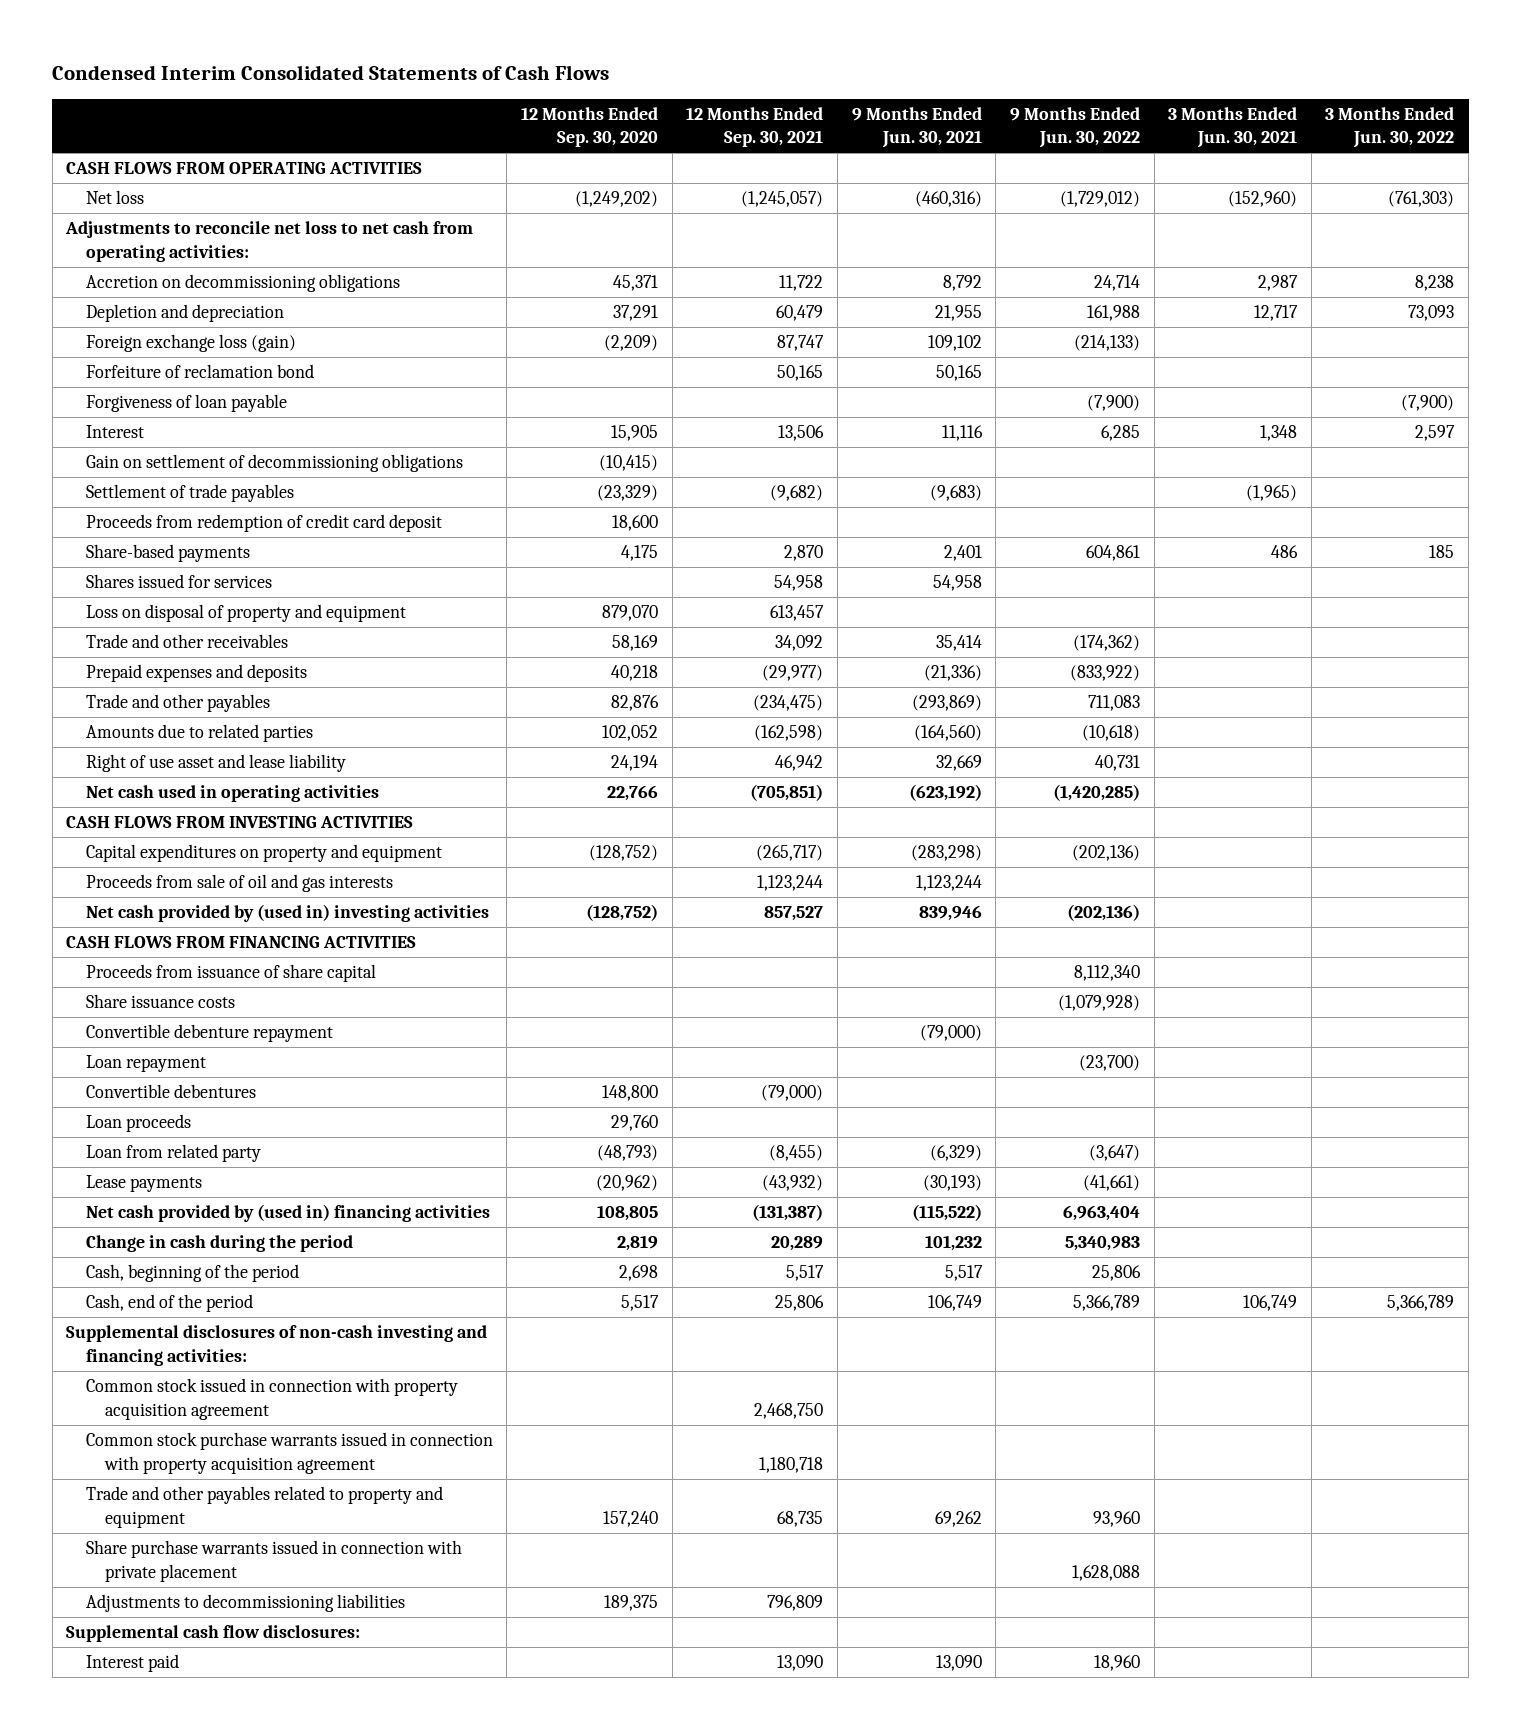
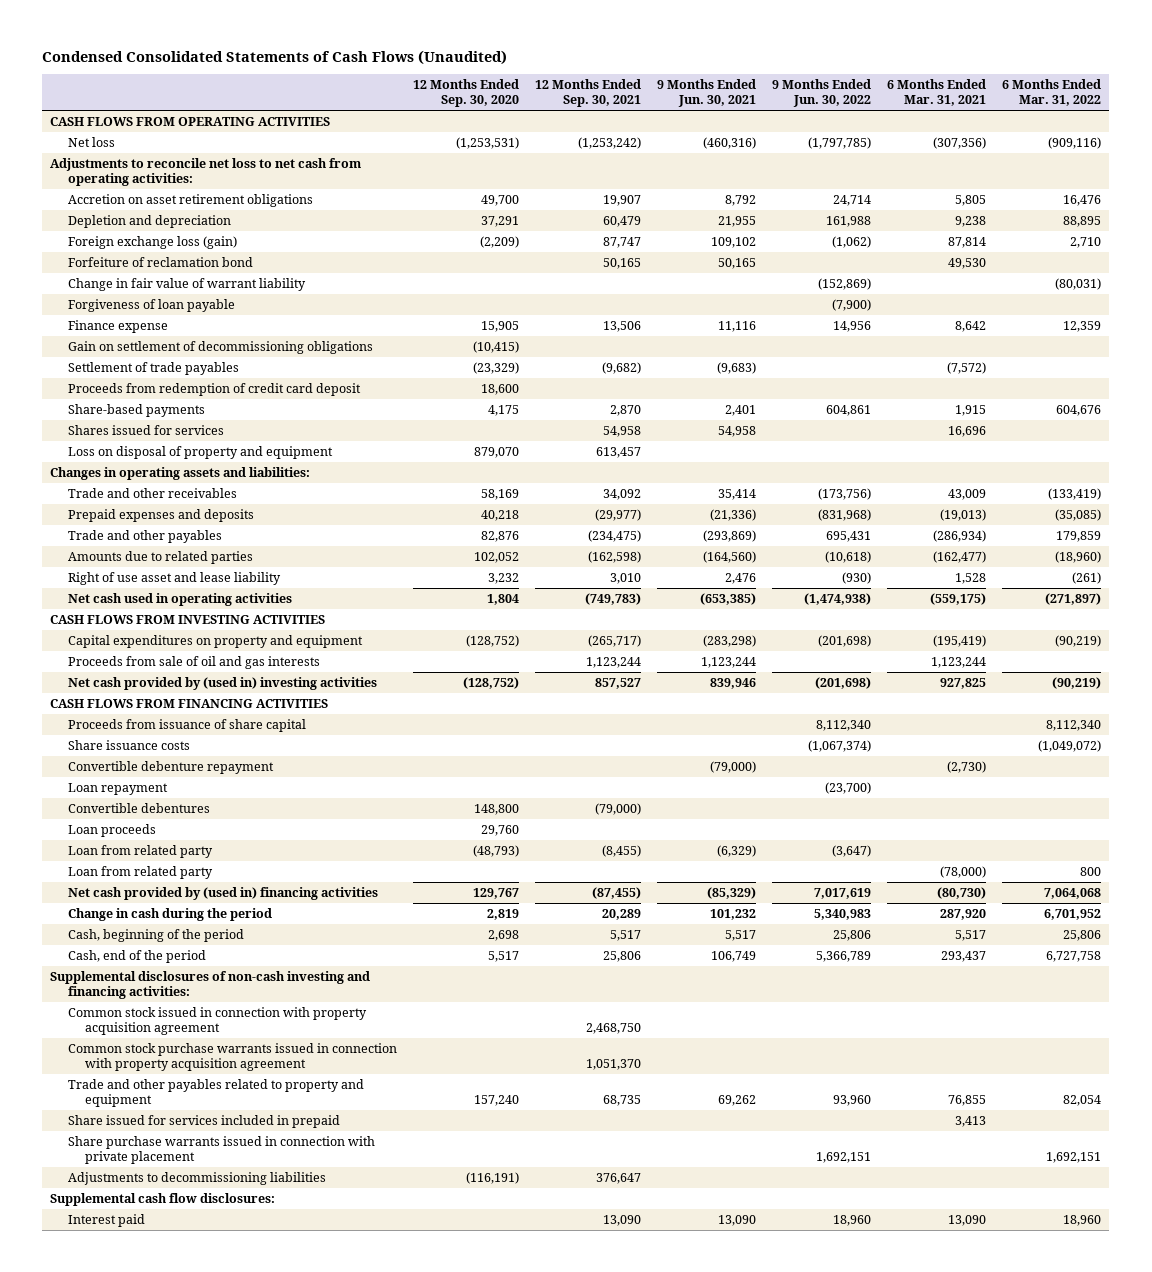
- Condensed Interim Consolidated Statements of Cash Flows
+ Condensed Consolidated Statements of Cash Flows (Unaudited)
- | 12 Months Ended Sep. 30, 2020 | 12 Months Ended Sep. 30, 2021 | 9 Months Ended Jun. 30, 2021 | 9 Months Ended Jun. 30, 2022 | 3 Months Ended Jun. 30, 2021 | 3 Months Ended Jun. 30, 2022
+ | 12 Months Ended Sep. 30, 2020 | 12 Months Ended Sep. 30, 2021 | 9 Months Ended Jun. 30, 2021 | 9 Months Ended Jun. 30, 2022 | 6 Months Ended Mar. 31, 2021 | 6 Months Ended Mar. 31, 2022
- Net loss | (1,249,202) | (1,245,057) | (460,316) | (1,729,012) | (152,960) | (761,303)
+ Net loss | (1,253,531) | (1,253,242) | (460,316) | (1,797,785) | (307,356) | (909,116)
- Accretion on decommissioning obligations | 45,371 | 11,722 | 8,792 | 24,714 | 2,987 | 8,238
+ Accretion on asset retirement obligations | 49,700 | 19,907 | 8,792 | 24,714 | 5,805 | 16,476
- Foreign exchange loss (gain) | (2,209) | 87,747 | 109,102 | (214,133) | |
+ Foreign exchange loss (gain) | (2,209) | 87,747 | 109,102 | (1,062) | 87,814 | 2,710
+ Change in fair value of warrant liability | | | | (152,869) | | (80,031)
- Interest | 15,905 | 13,506 | 11,116 | 6,285 | 1,348 | 2,597
+ Finance expense | 15,905 | 13,506 | 11,116 | 14,956 | 8,642 | 12,359
- Trade and other receivables | 58,169 | 34,092 | 35,414 | (174,362) | |
- Prepaid expenses and deposits | 40,218 | (29,977) | (21,336) | (833,922) | |
- Trade and other payables | 82,876 | (234,475) | (293,869) | 711,083 | |
+ Changes in operating assets and liabilities:
+ Trade and other receivables | 58,169 | 34,092 | 35,414 | (173,756) | 43,009 | (133,419)
+ Prepaid expenses and deposits | 40,218 | (29,977) | (21,336) | (831,968) | (19,013) | (35,085)
+ Trade and other payables | 82,876 | (234,475) | (293,869) | 695,431 | (286,934) | 179,859
- Right of use asset and lease liability | 24,194 | 46,942 | 32,669 | 40,731 | |
- Net cash used in operating activities | 22,766 | (705,851) | (623,192) | (1,420,285) | |
+ Right of use asset and lease liability | 3,232 | 3,010 | 2,476 | (930) | 1,528 | (261)
+ Net cash used in operating activities | 1,804 | (749,783) | (653,385) | (1,474,938) | (559,175) | (271,897)
- Capital expenditures on property and equipment | (128,752) | (265,717) | (283,298) | (202,136) | |
+ Capital expenditures on property and equipment | (128,752) | (265,717) | (283,298) | (201,698) | (195,419) | (90,219)
- Net cash provided by (used in) investing activities | (128,752) | 857,527 | 839,946 | (202,136) | |
+ Net cash provided by (used in) investing activities | (128,752) | 857,527 | 839,946 | (201,698) | 927,825 | (90,219)
- Share issuance costs | | | | (1,079,928) | |
+ Share issuance costs | | | | (1,067,374) | | (1,049,072)
- Lease payments | (20,962) | (43,932) | (30,193) | (41,661) | |
- Net cash provided by (used in) financing activities | 108,805 | (131,387) | (115,522) | 6,963,404 | |
+ Loan from related party | | | | | (78,000) | 800
+ Net cash provided by (used in) financing activities | 129,767 | (87,455) | (85,329) | 7,017,619 | (80,730) | 7,064,068
- Common stock purchase warrants issued in connection with property acquisition agreement | | 1,180,718 | | | |
+ Common stock purchase warrants issued in connection with property acquisition agreement | | 1,051,370 | | | |
- Share purchase warrants issued in connection with private placement | | | | 1,628,088 | |
- Adjustments to decommissioning liabilities | 189,375 | 796,809 | | | |
+ Share issued for services included in prepaid | | | | | 3,413 |
+ Share purchase warrants issued in connection with private placement | | | | 1,692,151 | | 1,692,151
+ Adjustments to decommissioning liabilities | (116,191) | 376,647 | | | |

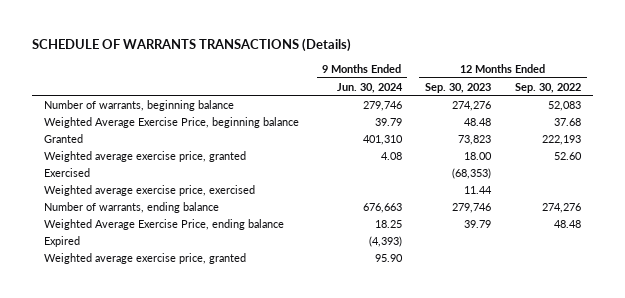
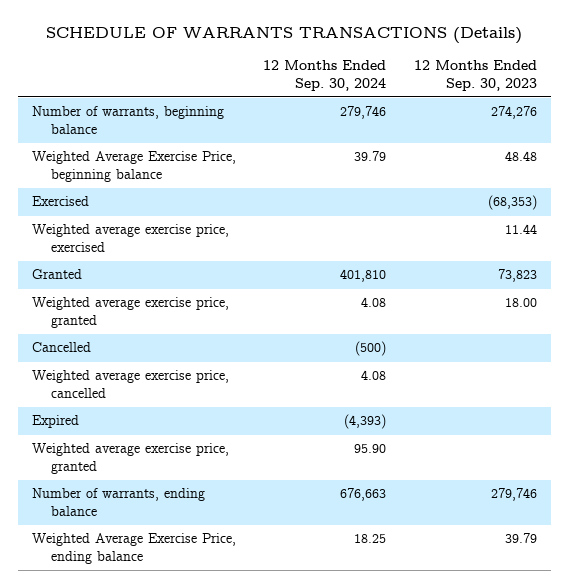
- | 9 Months Ended Jun. 30, 2024 | 12 Months Ended Sep. 30, 2023 | 12 Months Ended Sep. 30, 2022
+ | 12 Months Ended Sep. 30, 2024 | 12 Months Ended Sep. 30, 2023
moved down: Granted | 401,810 | 73,823
moved down: Weighted average exercise price, granted | 4.08 | 18.00
+ Cancelled | (500) |
+ Weighted average exercise price, cancelled | 4.08 |
moved down: Number of warrants, ending balance | 676,663 | 279,746
moved down: Weighted Average Exercise Price, ending balance | 18.25 | 39.79

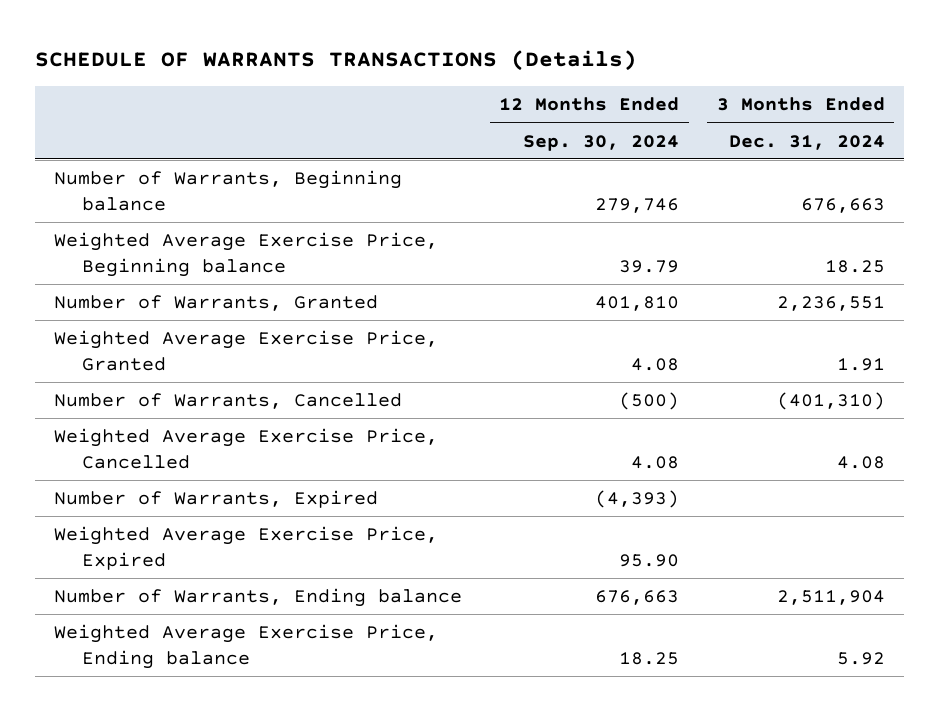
- | 12 Months Ended Sep. 30, 2024 | 12 Months Ended Sep. 30, 2023
+ | 12 Months Ended Sep. 30, 2024 | 3 Months Ended Dec. 31, 2024
- Number of warrants, beginning balance | 279,746 | 274,276
- Weighted Average Exercise Price, beginning balance | 39.79 | 48.48
- Exercised | | (68,353)
- Weighted average exercise price, exercised | | 11.44
- Granted | 401,810 | 73,823
- Weighted average exercise price, granted | 4.08 | 18.00
- Cancelled | (500) |
- Weighted average exercise price, cancelled | 4.08 |
- Expired | (4,393) |
- Weighted average exercise price, granted | 95.90 |
- Number of warrants, ending balance | 676,663 | 279,746
- Weighted Average Exercise Price, ending balance | 18.25 | 39.79
+ Number of Warrants, Beginning balance | 279,746 | 676,663
+ Weighted Average Exercise Price, Beginning balance | 39.79 | 18.25
+ Number of Warrants, Granted | 401,810 | 2,236,551
+ Weighted Average Exercise Price, Granted | 4.08 | 1.91
+ Number of Warrants, Cancelled | (500) | (401,310)
+ Weighted Average Exercise Price, Cancelled | 4.08 | 4.08
+ Number of Warrants, Expired | (4,393) |
+ Weighted Average Exercise Price, Expired | 95.90 |
+ Number of Warrants, Ending balance | 676,663 | 2,511,904
+ Weighted Average Exercise Price, Ending balance | 18.25 | 5.92

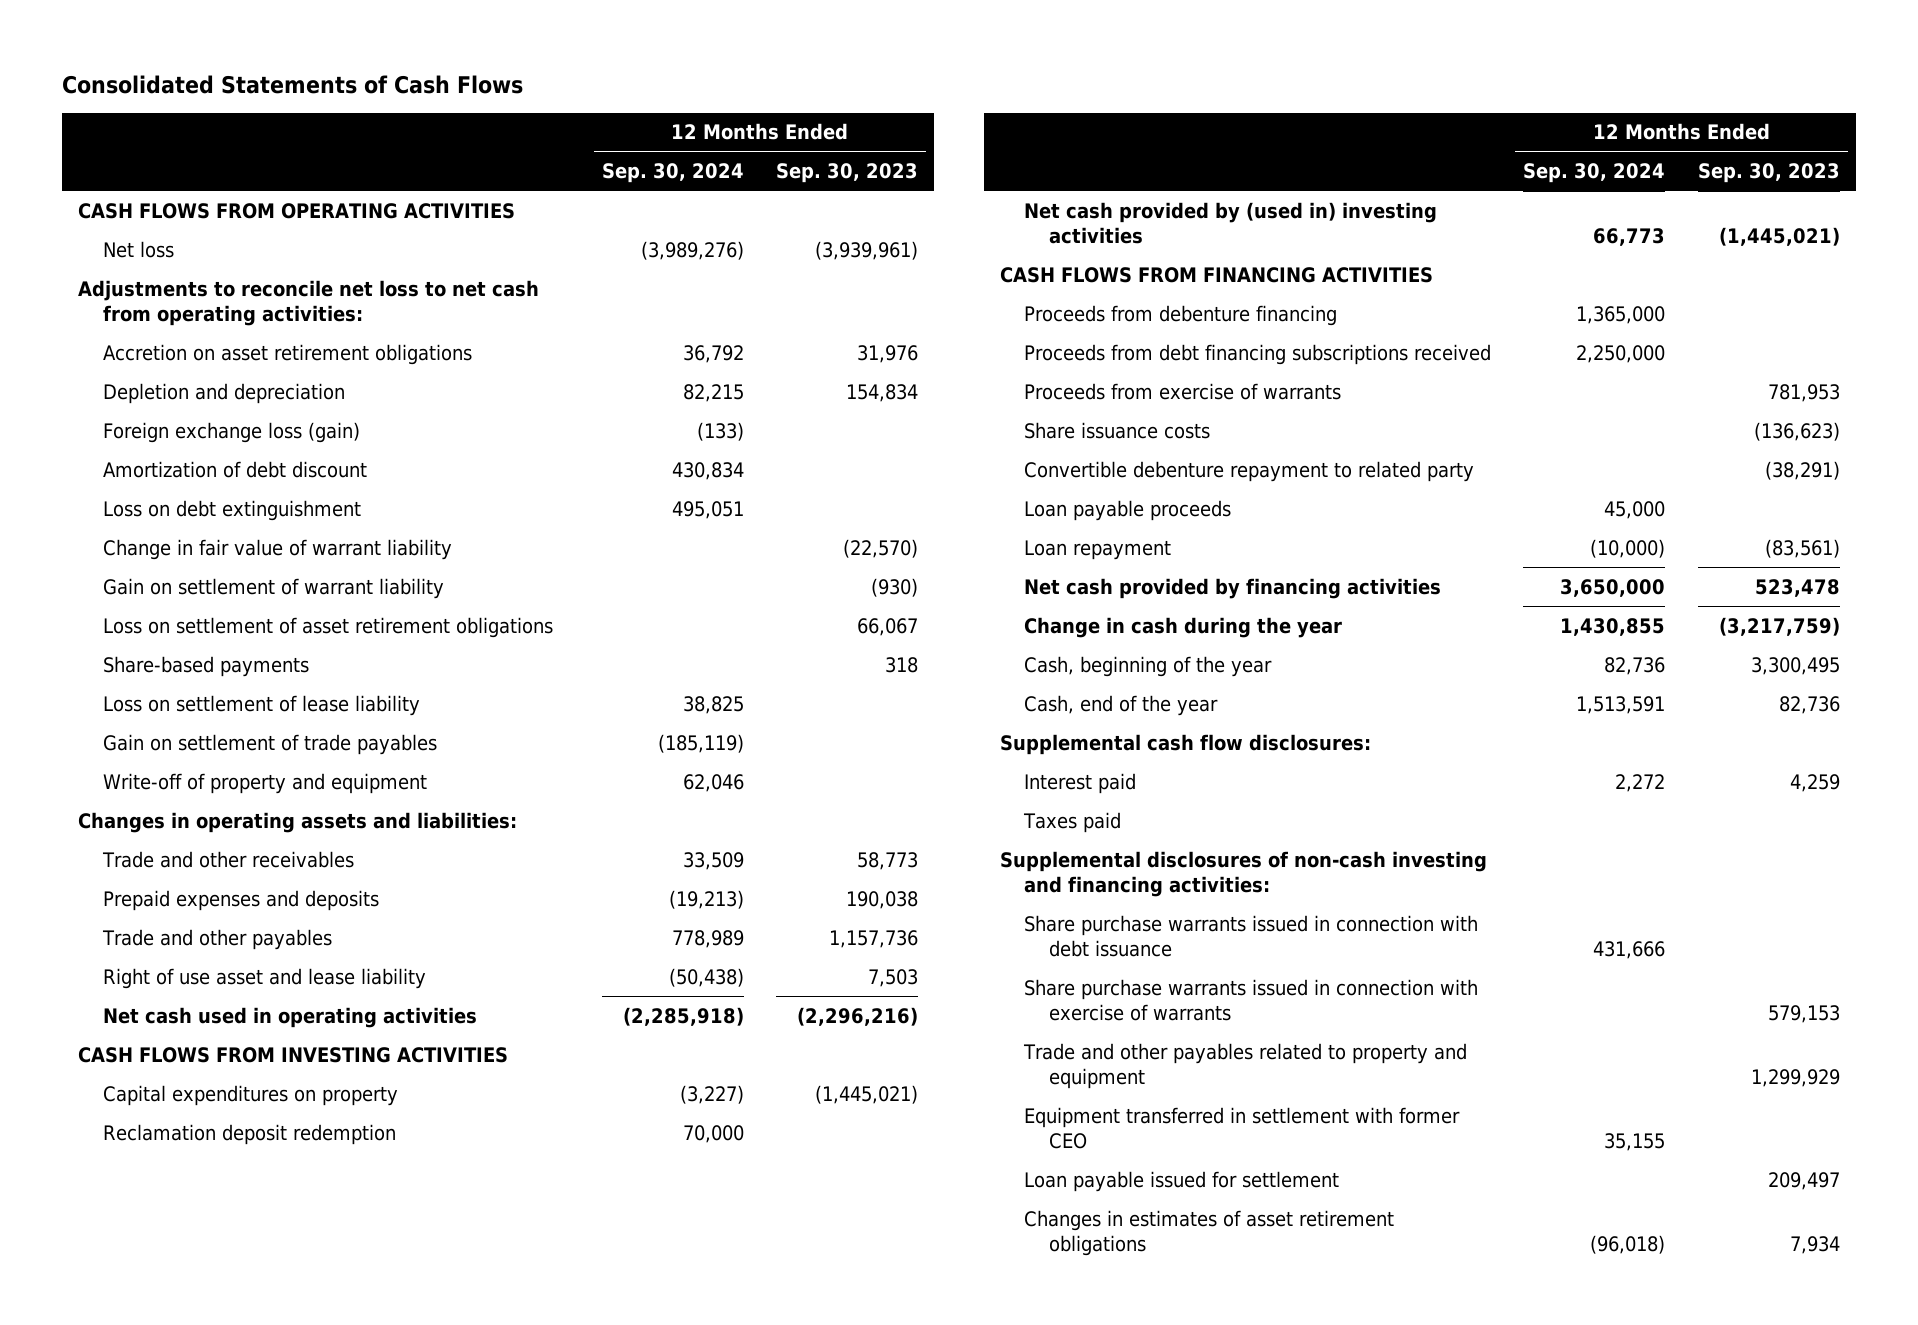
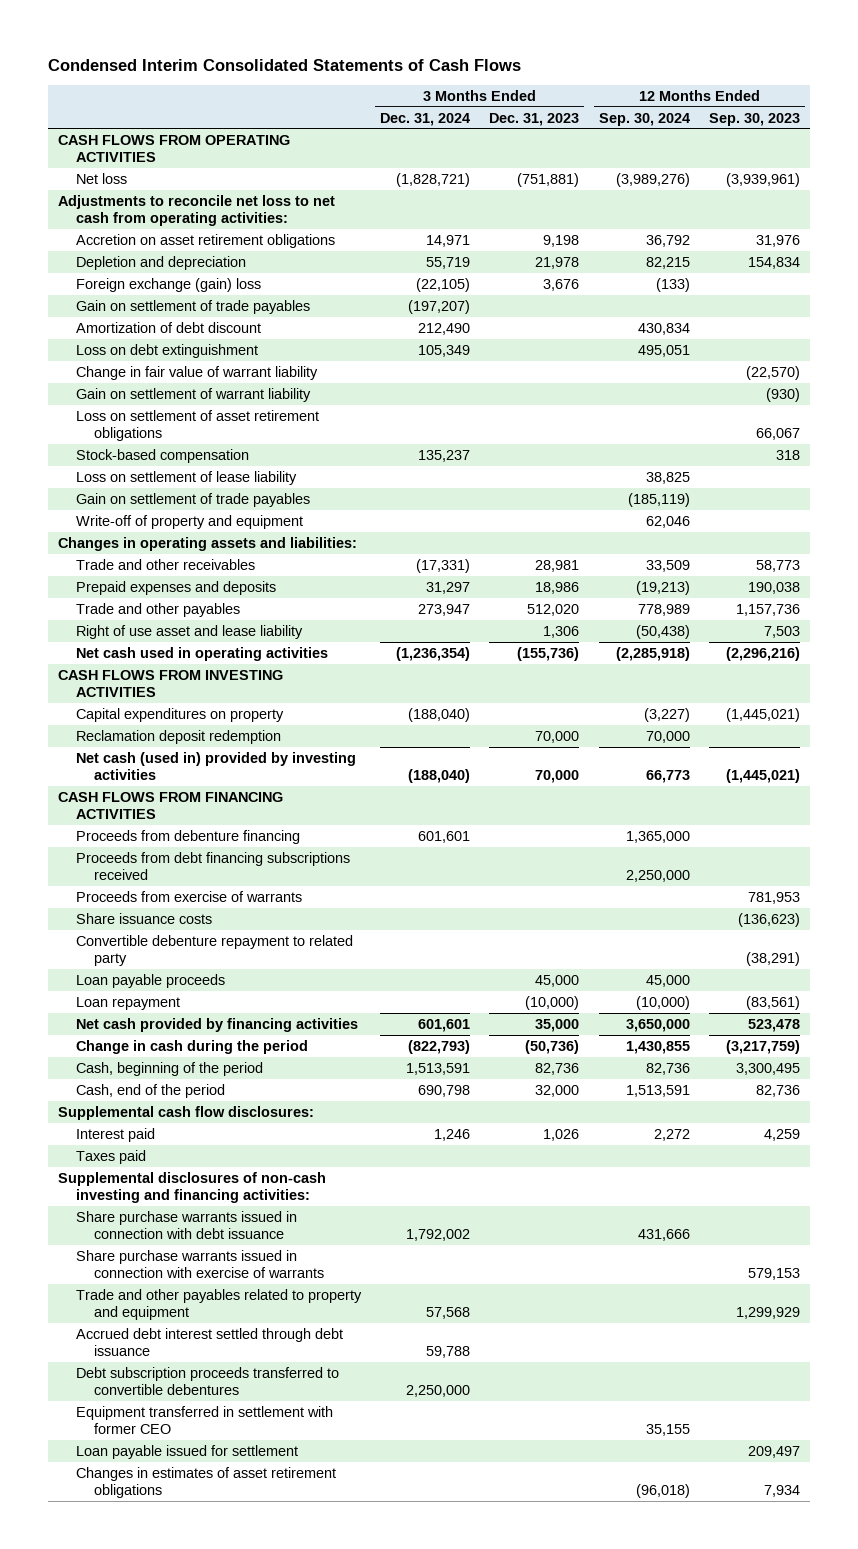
- Consolidated Statements of Cash Flows
+ Condensed Interim Consolidated Statements of Cash Flows
- | 12 Months Ended Sep. 30, 2024 | 12 Months Ended Sep. 30, 2023
+ | 3 Months Ended Dec. 31, 2024 | 3 Months Ended Dec. 31, 2023 | 12 Months Ended Sep. 30, 2024 | 12 Months Ended Sep. 30, 2023
- Foreign exchange loss (gain) | (133) |
+ Foreign exchange (gain) loss | (22,105) | 3,676 | (133) |
+ Gain on settlement of trade payables | (197,207) | | |
- Share-based payments | | 318
+ Stock-based compensation | 135,237 | | | 318
- Net cash provided by (used in) investing activities | 66,773 | (1,445,021)
+ Net cash (used in) provided by investing activities | (188,040) | 70,000 | 66,773 | (1,445,021)
- Change in cash during the year | 1,430,855 | (3,217,759)
- Cash, beginning of the year | 82,736 | 3,300,495
- Cash, end of the year | 1,513,591 | 82,736
+ Change in cash during the period | (822,793) | (50,736) | 1,430,855 | (3,217,759)
+ Cash, beginning of the period | 1,513,591 | 82,736 | 82,736 | 3,300,495
+ Cash, end of the period | 690,798 | 32,000 | 1,513,591 | 82,736
+ Accrued debt interest settled through debt issuance | 59,788 | | |
+ Debt subscription proceeds transferred to convertible debentures | 2,250,000 | | |

